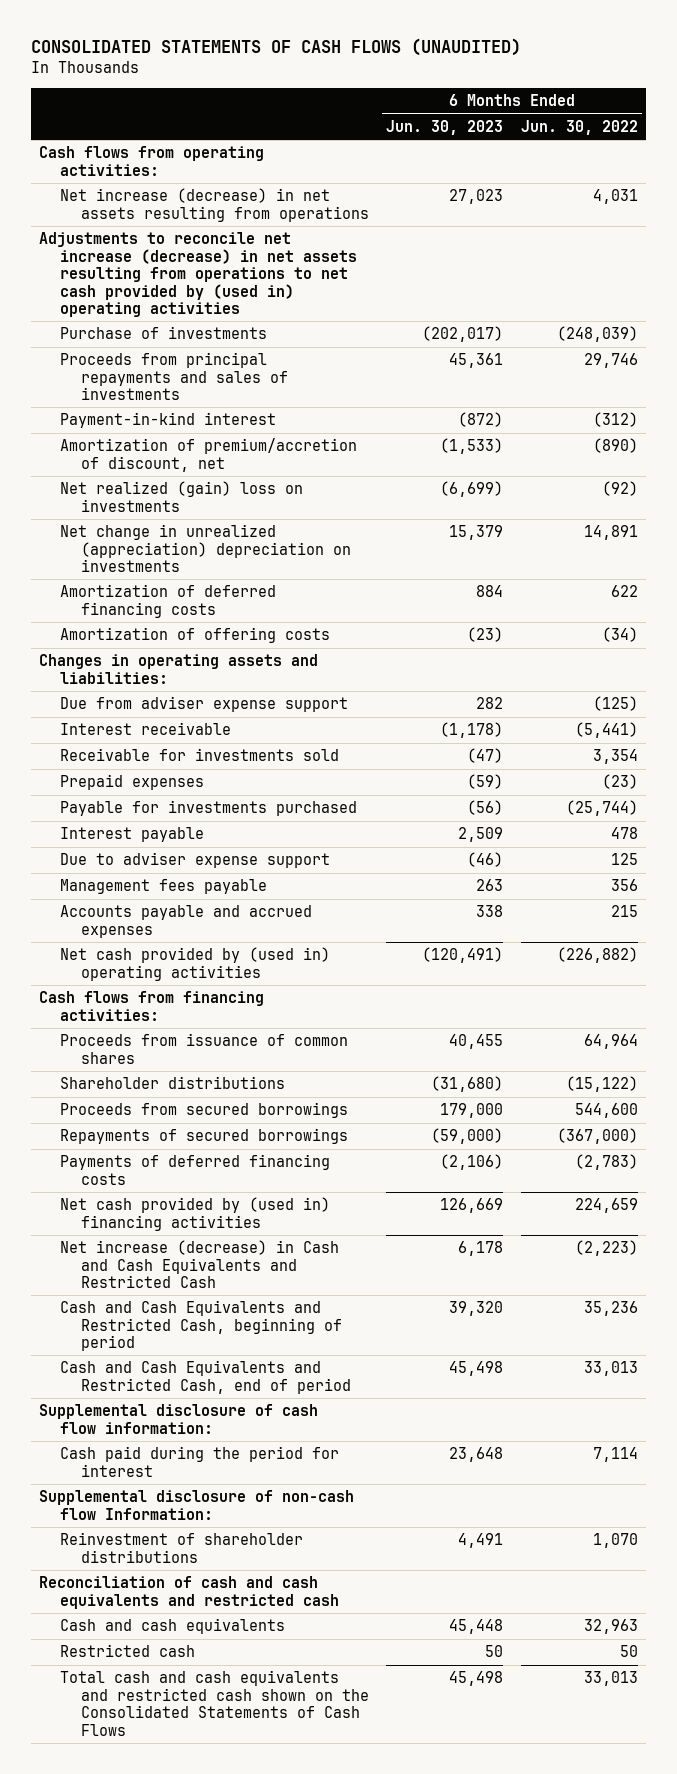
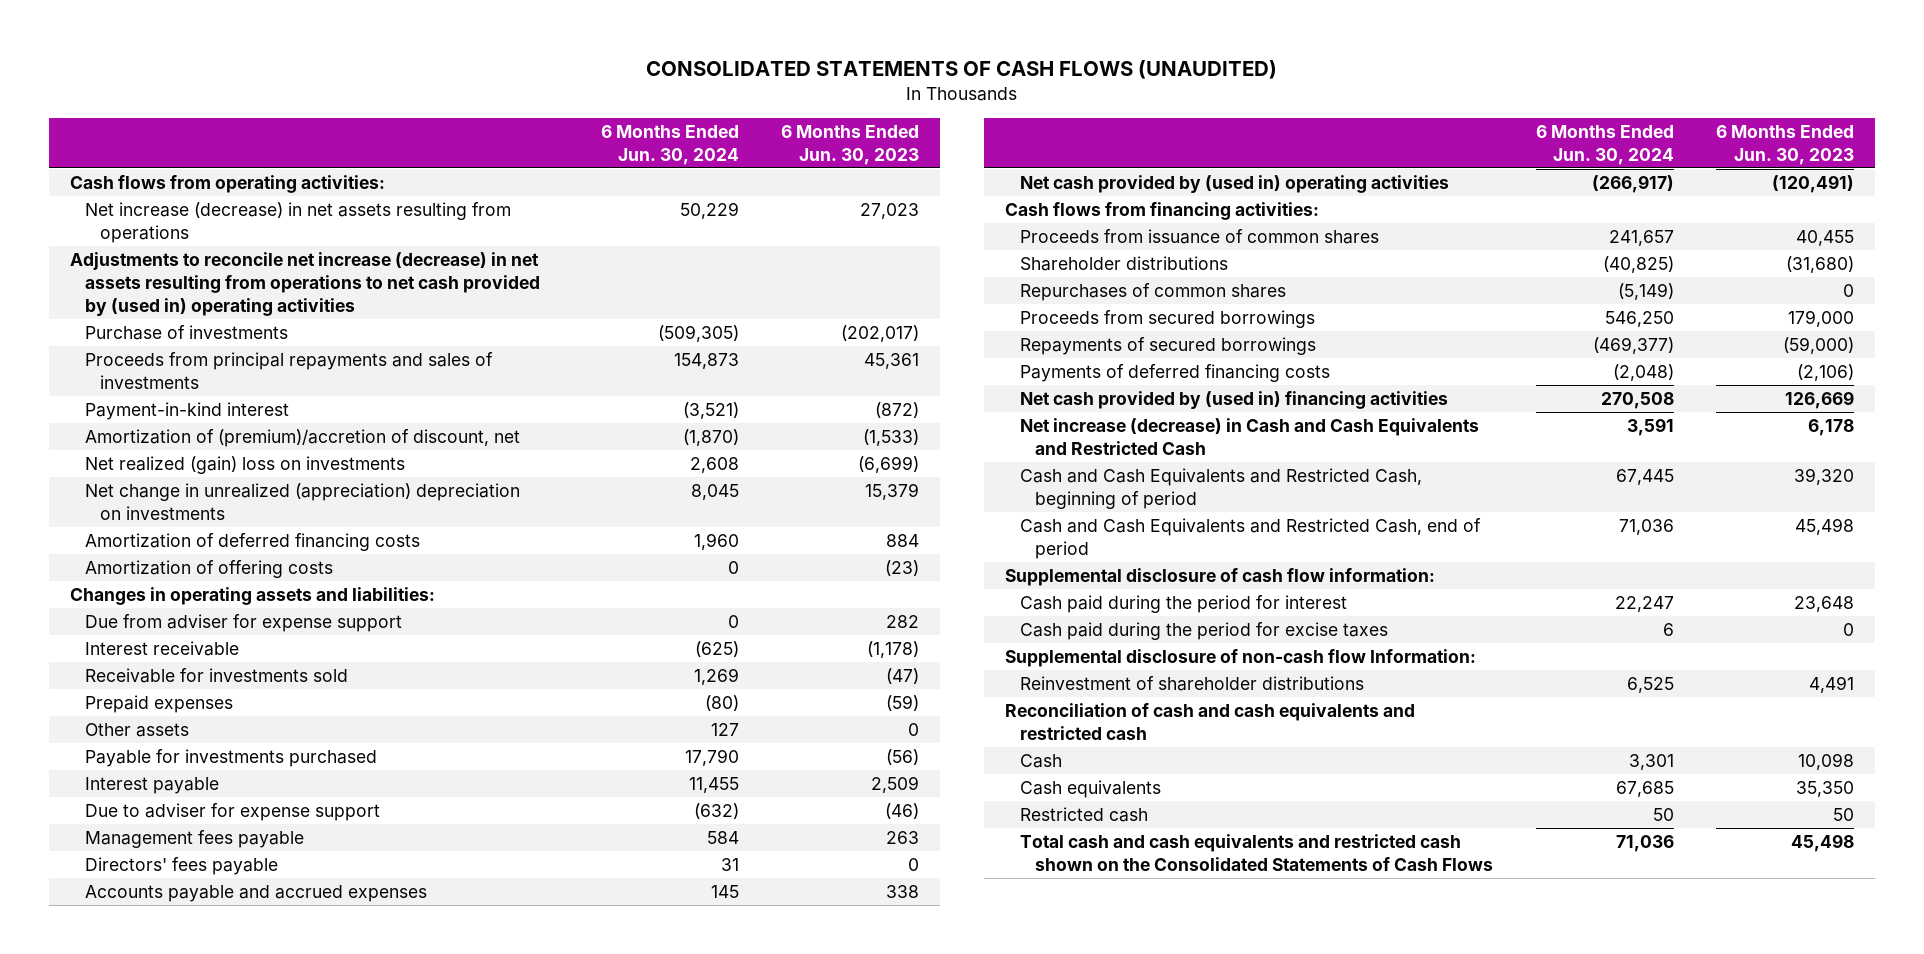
- | 6 Months Ended Jun. 30, 2023 | 6 Months Ended Jun. 30, 2022
+ | 6 Months Ended Jun. 30, 2024 | 6 Months Ended Jun. 30, 2023
- Amortization of premium/accretion of discount, net | (1,533) | (890)
+ Amortization of (premium)/accretion of discount, net | (1,870) | (1,533)
- Due from adviser expense support | 282 | (125)
+ Due from adviser for expense support | 0 | 282
+ Other assets | 127 | 0
- Due to adviser expense support | (46) | 125
+ Due to adviser for expense support | (632) | (46)
+ Directors' fees payable | 31 | 0
+ Repurchases of common shares | (5,149) | 0
+ Cash paid during the period for excise taxes | 6 | 0
- Cash and cash equivalents | 45,448 | 32,963
+ Cash | 3,301 | 10,098
+ Cash equivalents | 67,685 | 35,350

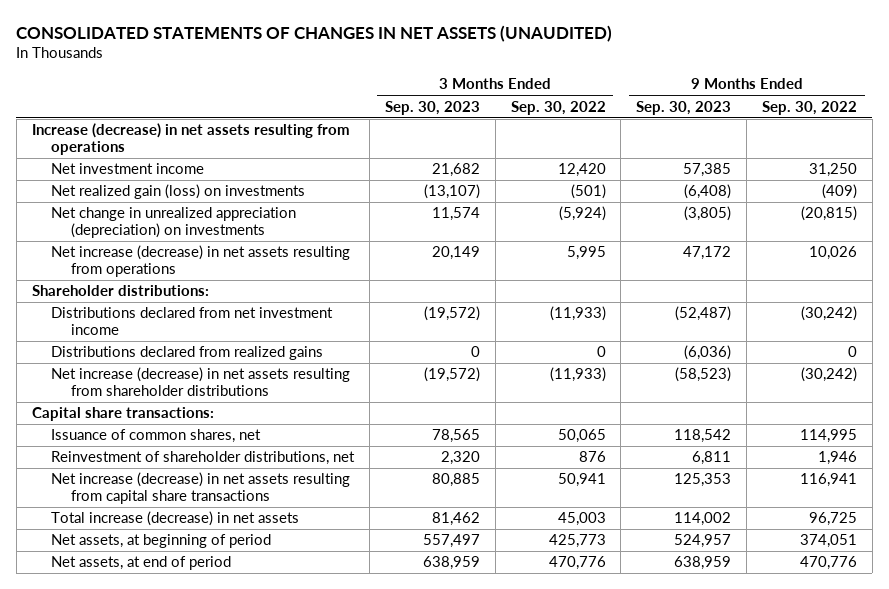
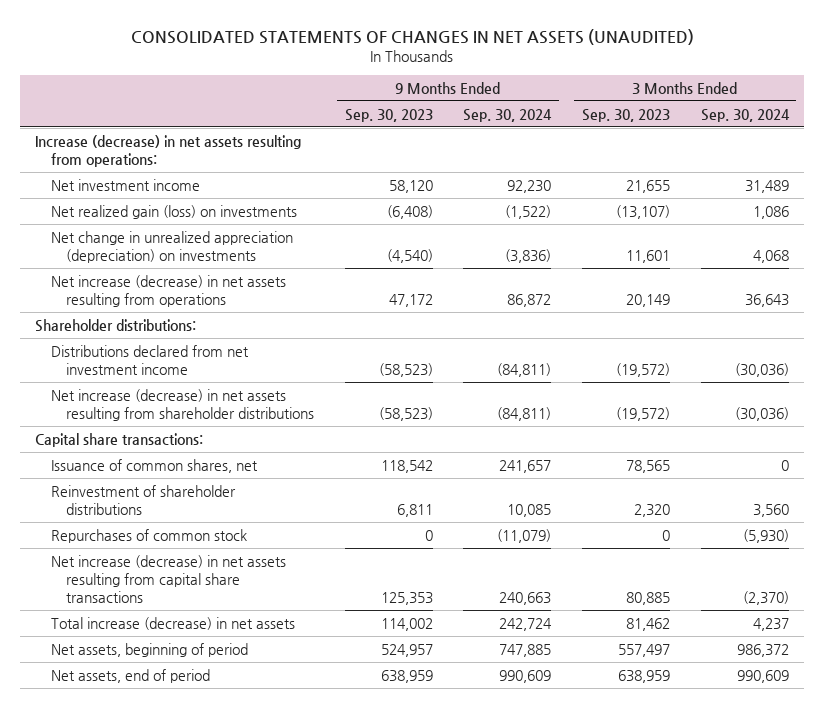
- | 3 Months Ended Sep. 30, 2023 | 3 Months Ended Sep. 30, 2022 | 9 Months Ended Sep. 30, 2023 | 9 Months Ended Sep. 30, 2022
+ | 9 Months Ended Sep. 30, 2023 | 9 Months Ended Sep. 30, 2024 | 3 Months Ended Sep. 30, 2023 | 3 Months Ended Sep. 30, 2024
- Increase (decrease) in net assets resulting from operations
- Net investment income | 21,682 | 12,420 | 57,385 | 31,250
+ Increase (decrease) in net assets resulting from operations:
+ Net investment income | 58,120 | 92,230 | 21,655 | 31,489
- Net change in unrealized appreciation (depreciation) on investments | 11,574 | (5,924) | (3,805) | (20,815)
+ Net change in unrealized appreciation (depreciation) on investments | (4,540) | (3,836) | 11,601 | 4,068
- Distributions declared from net investment income | (19,572) | (11,933) | (52,487) | (30,242)
- Distributions declared from realized gains | 0 | 0 | (6,036) | 0
+ Distributions declared from net investment income | (58,523) | (84,811) | (19,572) | (30,036)
- Reinvestment of shareholder distributions, net | 2,320 | 876 | 6,811 | 1,946
+ Reinvestment of shareholder distributions | 6,811 | 10,085 | 2,320 | 3,560
+ Repurchases of common stock | 0 | (11,079) | 0 | (5,930)
- Net assets, at beginning of period | 557,497 | 425,773 | 524,957 | 374,051
- Net assets, at end of period | 638,959 | 470,776 | 638,959 | 470,776
+ Net assets, beginning of period | 524,957 | 747,885 | 557,497 | 986,372
+ Net assets, end of period | 638,959 | 990,609 | 638,959 | 990,609

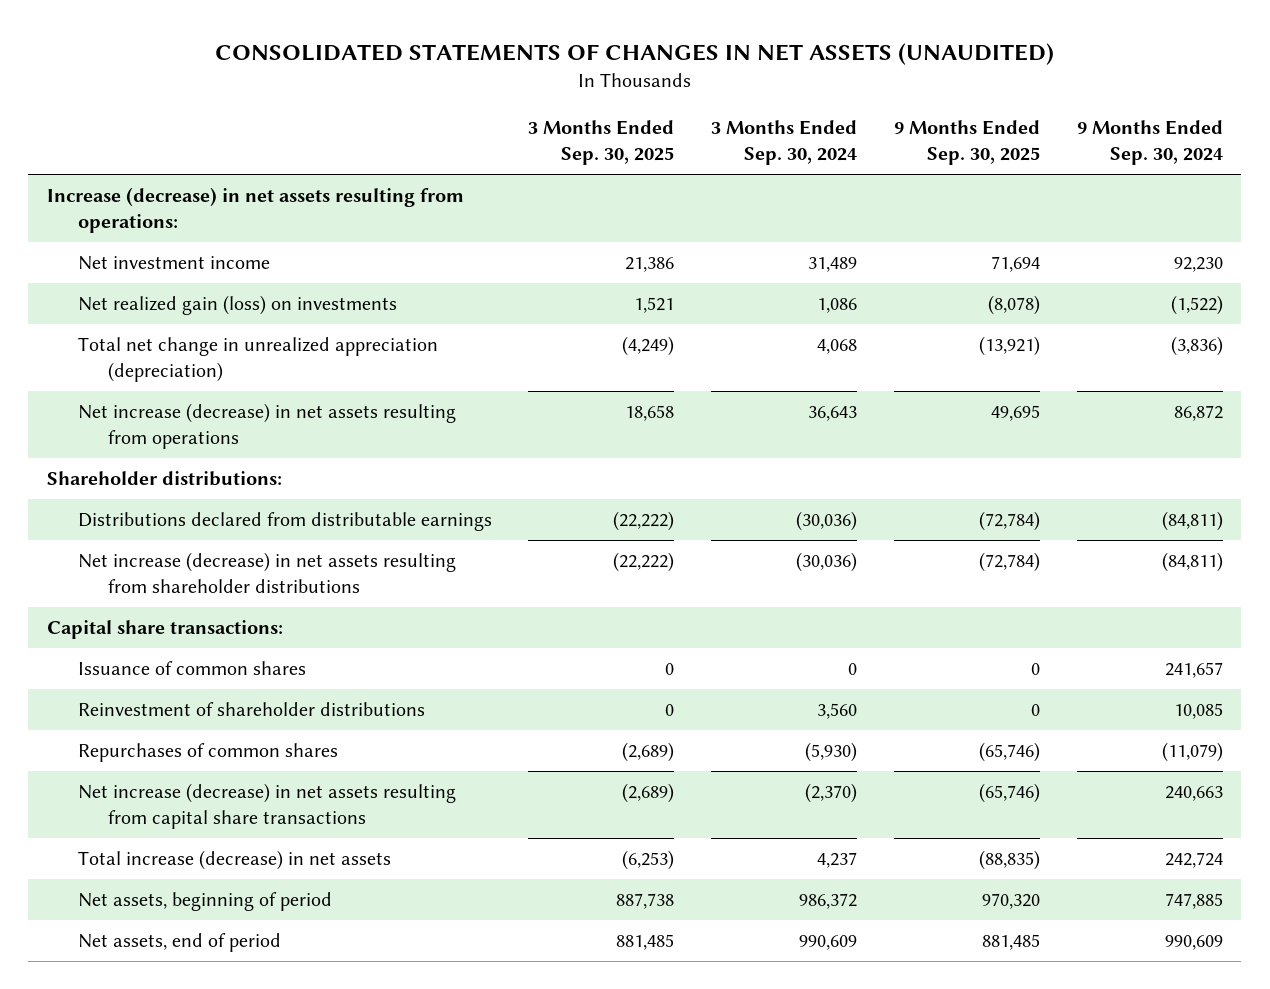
- | 9 Months Ended Sep. 30, 2023 | 9 Months Ended Sep. 30, 2024 | 3 Months Ended Sep. 30, 2023 | 3 Months Ended Sep. 30, 2024
+ | 3 Months Ended Sep. 30, 2025 | 3 Months Ended Sep. 30, 2024 | 9 Months Ended Sep. 30, 2025 | 9 Months Ended Sep. 30, 2024
- Net change in unrealized appreciation (depreciation) on investments | (4,540) | (3,836) | 11,601 | 4,068
+ Total net change in unrealized appreciation (depreciation) | (4,249) | 4,068 | (13,921) | (3,836)
- Distributions declared from net investment income | (58,523) | (84,811) | (19,572) | (30,036)
+ Distributions declared from distributable earnings | (22,222) | (30,036) | (72,784) | (84,811)
- Issuance of common shares, net | 118,542 | 241,657 | 78,565 | 0
+ Issuance of common shares | 0 | 0 | 0 | 241,657
- Repurchases of common stock | 0 | (11,079) | 0 | (5,930)
+ Repurchases of common shares | (2,689) | (5,930) | (65,746) | (11,079)

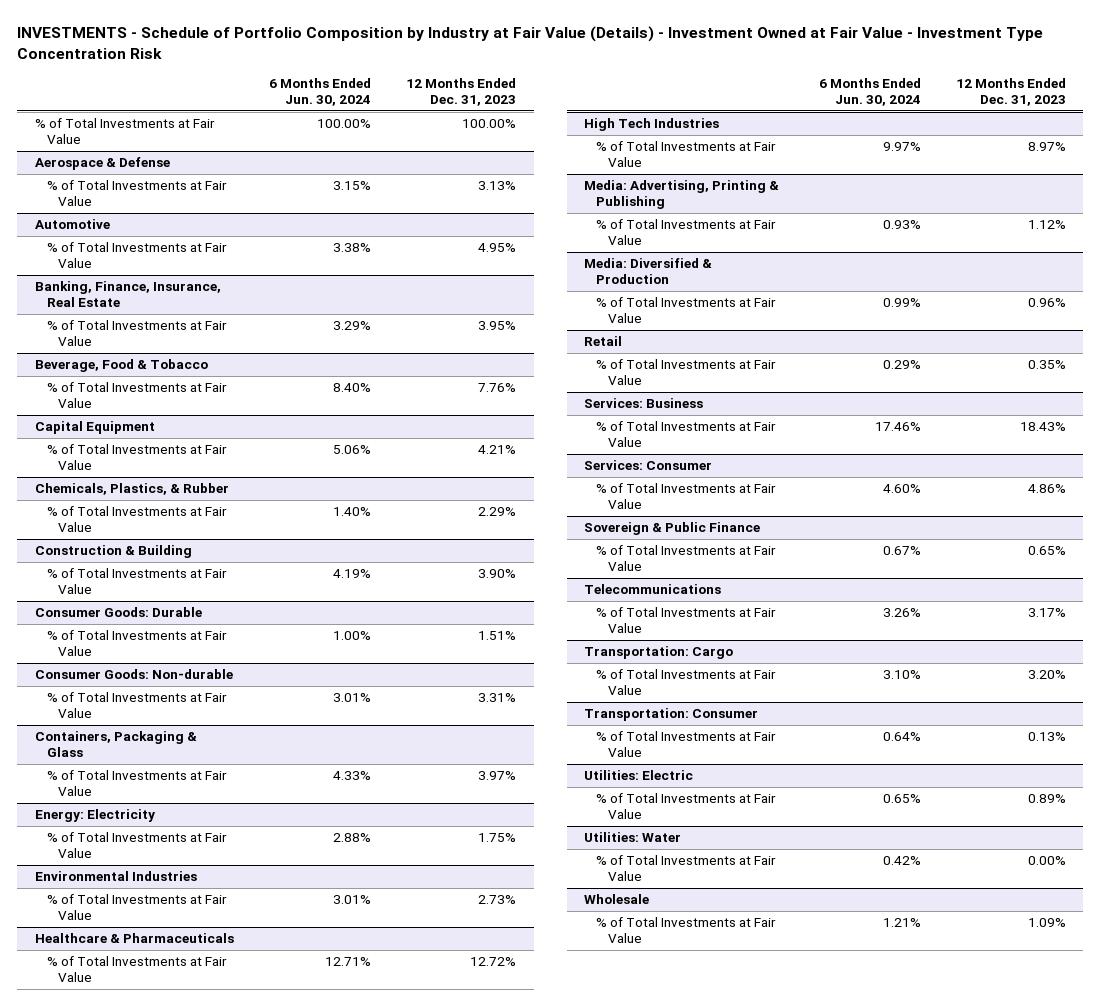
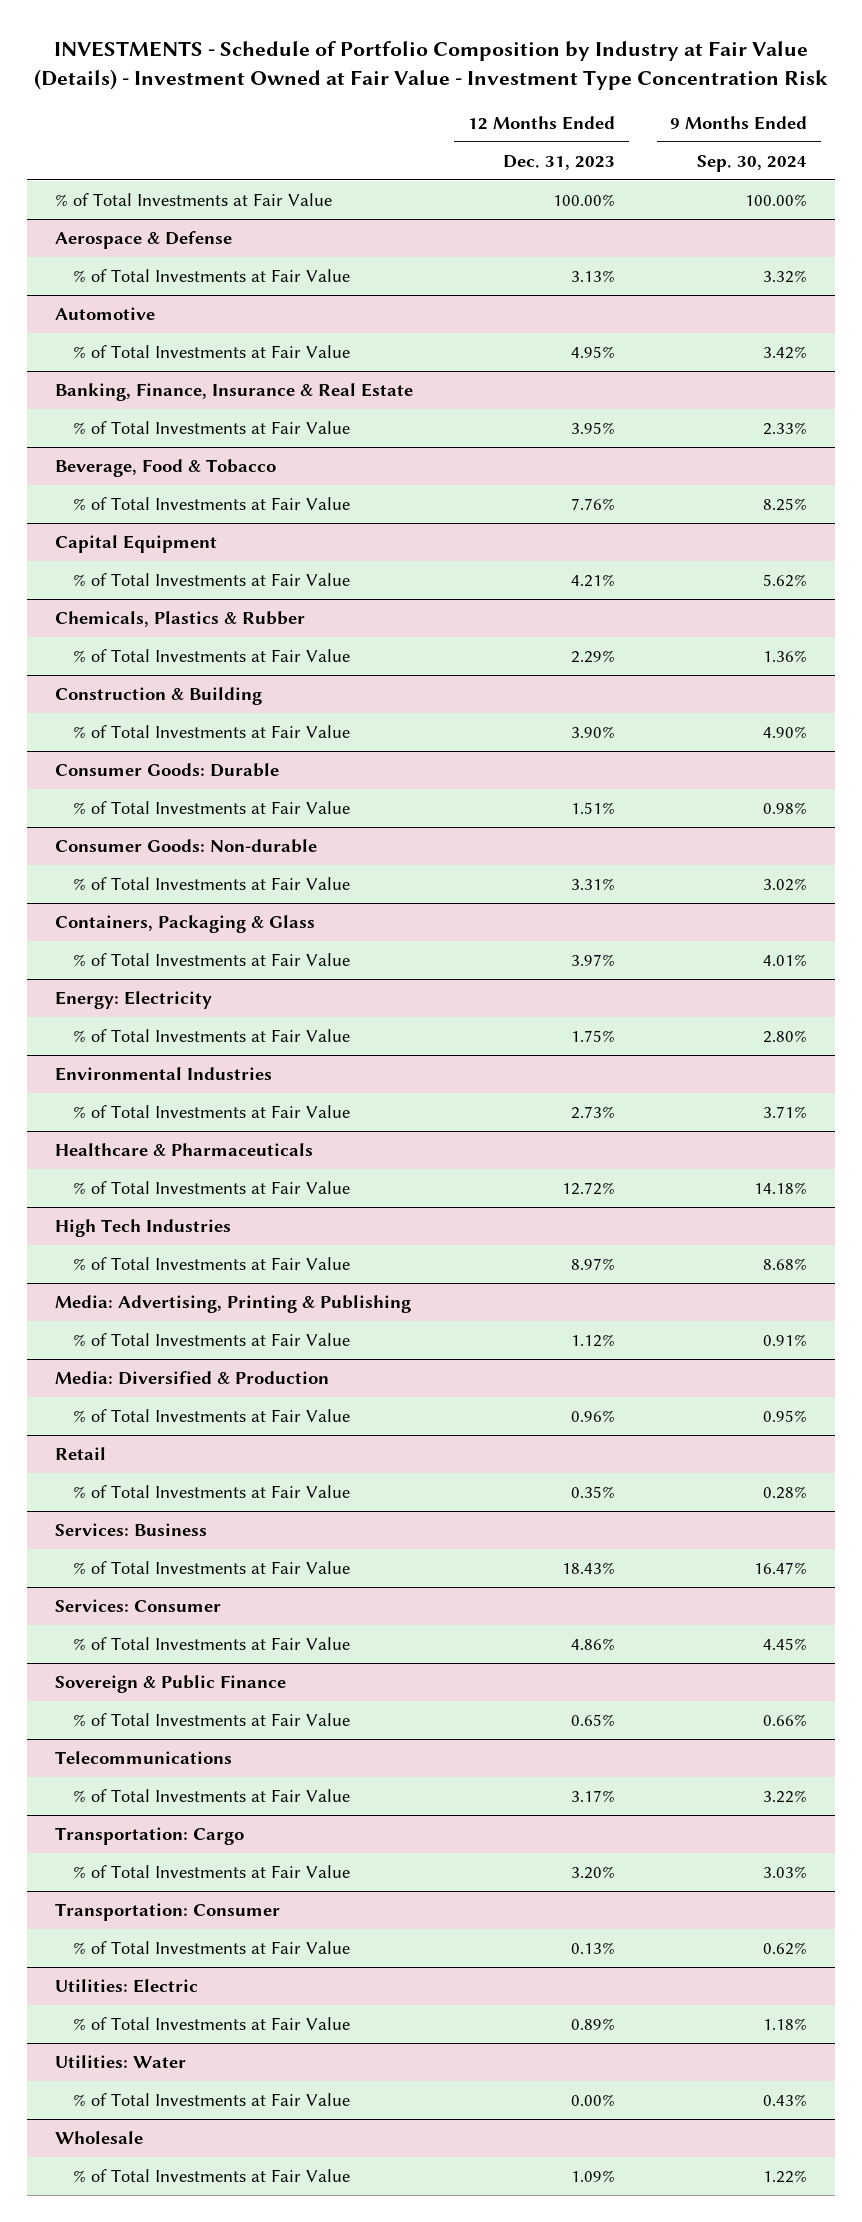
- | 6 Months Ended Jun. 30, 2024 | 12 Months Ended Dec. 31, 2023
+ | 12 Months Ended Dec. 31, 2023 | 9 Months Ended Sep. 30, 2024
- Banking, Finance, Insurance, Real Estate
+ Banking, Finance, Insurance & Real Estate
- Chemicals, Plastics, & Rubber
+ Chemicals, Plastics & Rubber

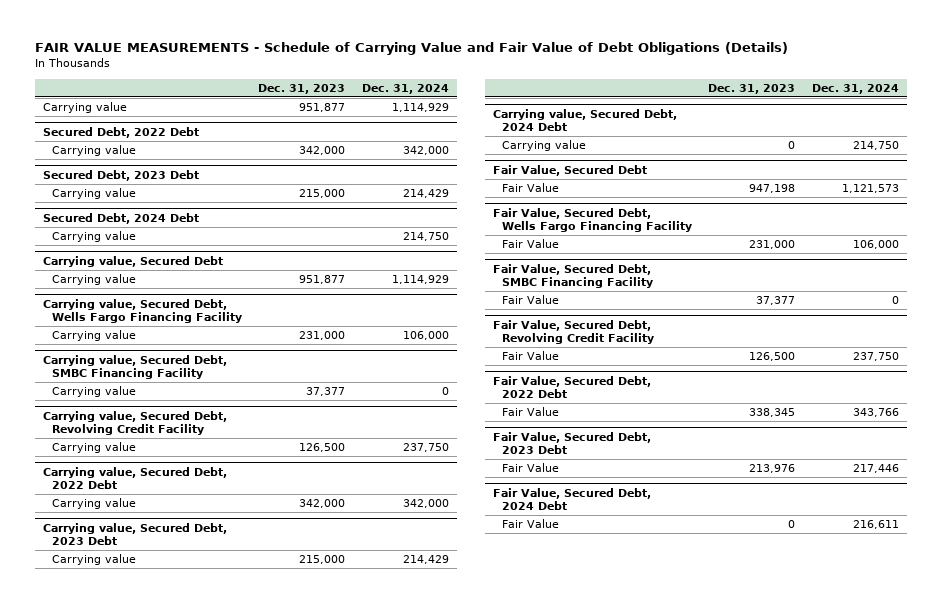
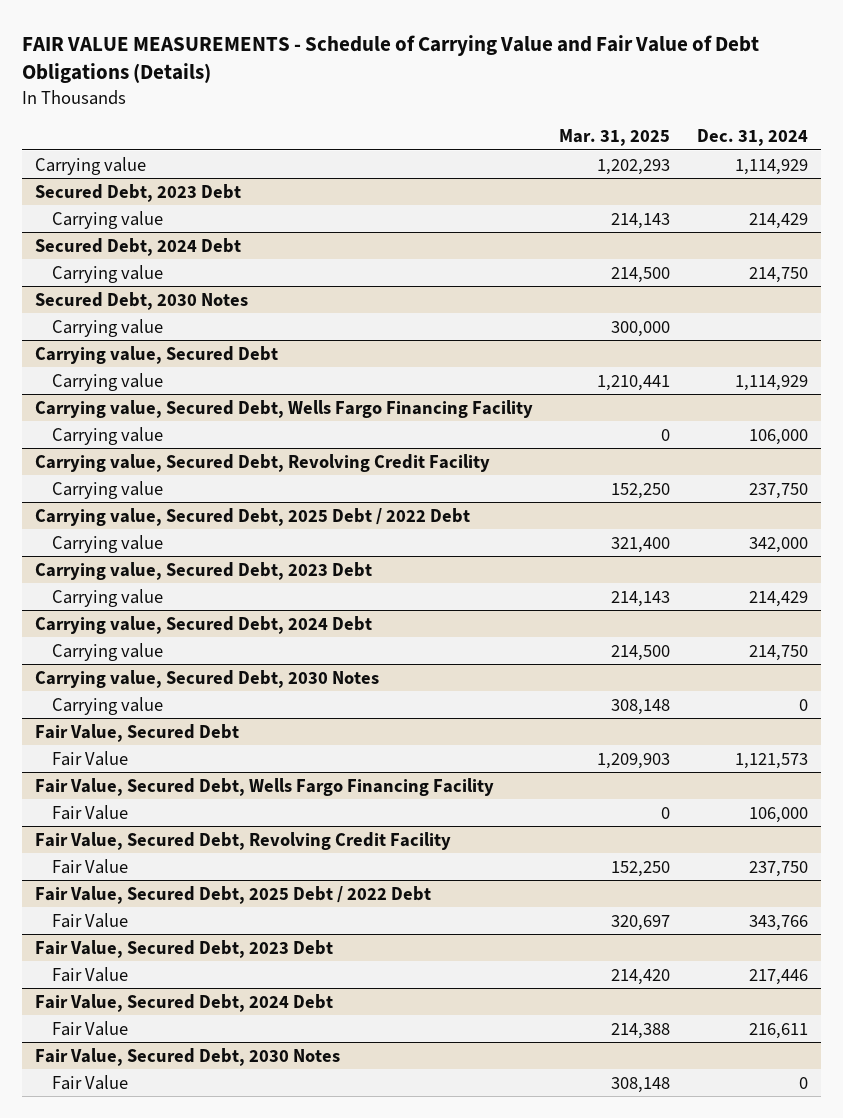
- | Dec. 31, 2023 | Dec. 31, 2024
+ | Mar. 31, 2025 | Dec. 31, 2024
- Secured Debt, 2022 Debt
- Carrying value | 342,000 | 342,000
+ Secured Debt, 2030 Notes
+ Carrying value | 300,000 |
- Carrying value, Secured Debt, SMBC Financing Facility
- Carrying value | 37,377 | 0
- Carrying value, Secured Debt, 2022 Debt
+ Carrying value, Secured Debt, 2025 Debt / 2022 Debt
+ Carrying value, Secured Debt, 2030 Notes
+ Carrying value | 308,148 | 0
- Fair Value, Secured Debt, SMBC Financing Facility
- Fair Value | 37,377 | 0
- Fair Value, Secured Debt, 2022 Debt
+ Fair Value, Secured Debt, 2025 Debt / 2022 Debt
+ Fair Value, Secured Debt, 2030 Notes
+ Fair Value | 308,148 | 0

